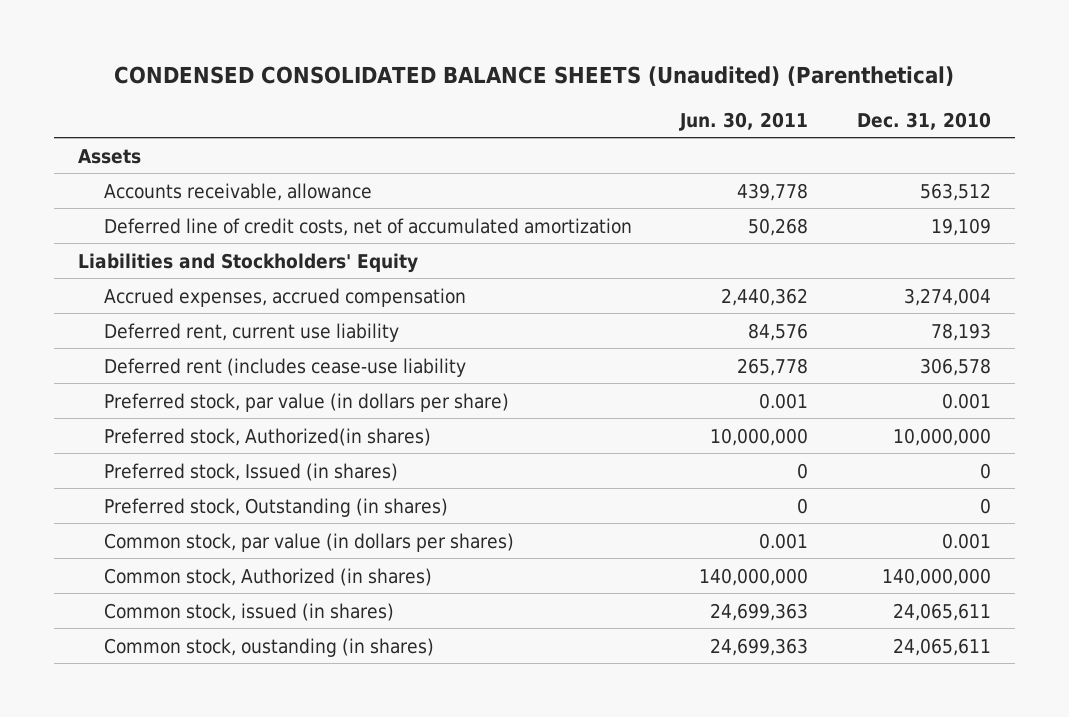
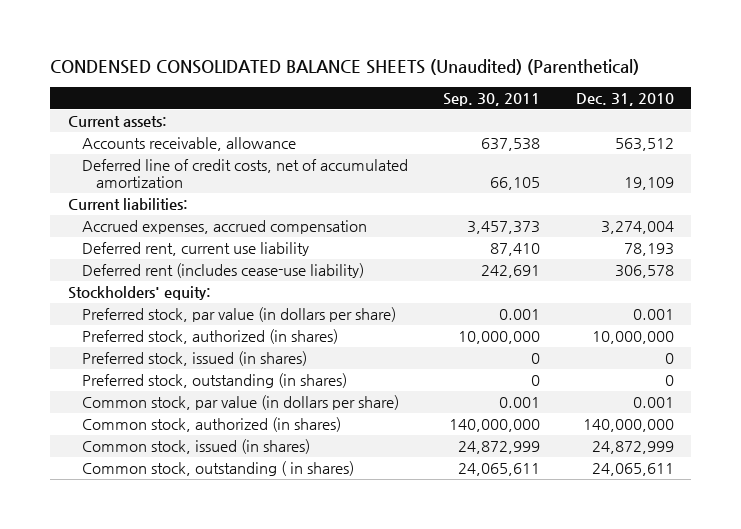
- | Jun. 30, 2011 | Dec. 31, 2010
+ | Sep. 30, 2011 | Dec. 31, 2010
- Assets
+ Current assets:
- Liabilities and Stockholders' Equity
+ Current liabilities:
- Deferred rent (includes cease-use liability | 265,778 | 306,578
+ Deferred rent (includes cease-use liability) | 242,691 | 306,578
+ Stockholders' equity:
- Preferred stock, Authorized(in shares) | 10,000,000 | 10,000,000
- Preferred stock, Issued (in shares) | 0 | 0
- Preferred stock, Outstanding (in shares) | 0 | 0
- Common stock, par value (in dollars per shares) | 0.001 | 0.001
- Common stock, Authorized (in shares) | 140,000,000 | 140,000,000
- Common stock, issued (in shares) | 24,699,363 | 24,065,611
- Common stock, oustanding (in shares) | 24,699,363 | 24,065,611
+ Preferred stock, authorized (in shares) | 10,000,000 | 10,000,000
+ Preferred stock, issued (in shares) | 0 | 0
+ Preferred stock, outstanding (in shares) | 0 | 0
+ Common stock, par value (in dollars per share) | 0.001 | 0.001
+ Common stock, authorized (in shares) | 140,000,000 | 140,000,000
+ Common stock, issued (in shares) | 24,872,999 | 24,872,999
+ Common stock, outstanding ( in shares) | 24,065,611 | 24,065,611

